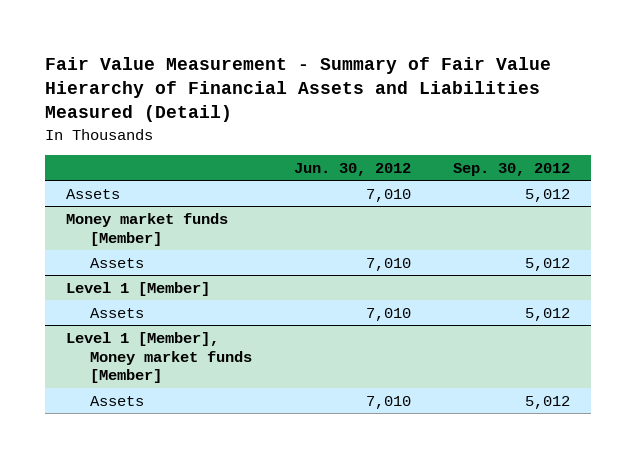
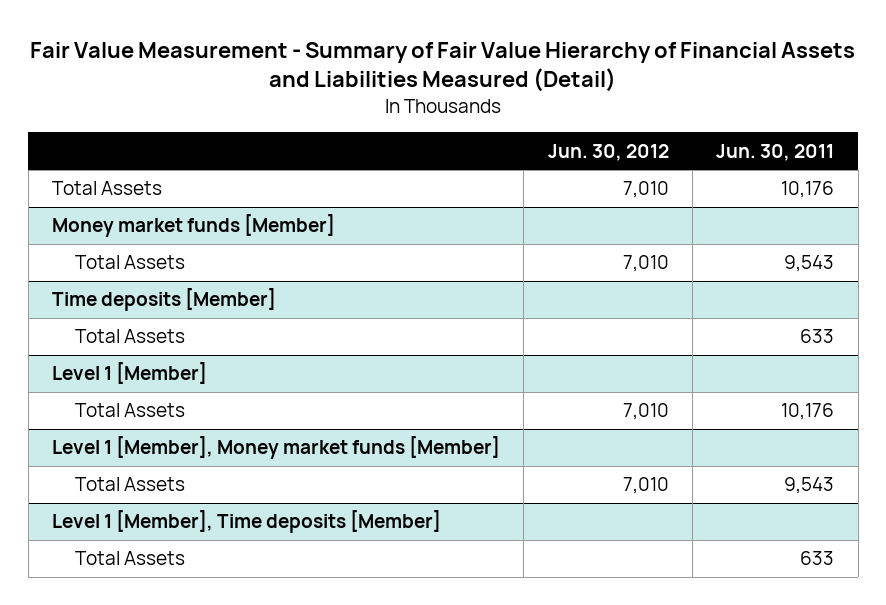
- | Jun. 30, 2012 | Sep. 30, 2012
+ | Jun. 30, 2012 | Jun. 30, 2011
- Assets | 7,010 | 5,012
+ Total Assets | 7,010 | 10,176
@ Money market funds [Member]
- Assets | 7,010 | 5,012
+ Total Assets | 7,010 | 9,543
+ Time deposits [Member]
+ Total Assets | | 633
@ Level 1 [Member]
- Assets | 7,010 | 5,012
+ Total Assets | 7,010 | 10,176
@ Level 1 [Member], Money market funds [Member]
- Assets | 7,010 | 5,012
+ Total Assets | 7,010 | 9,543
+ Level 1 [Member], Time deposits [Member]
+ Total Assets | | 633

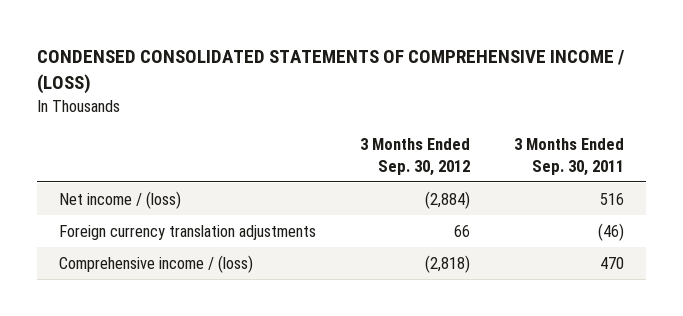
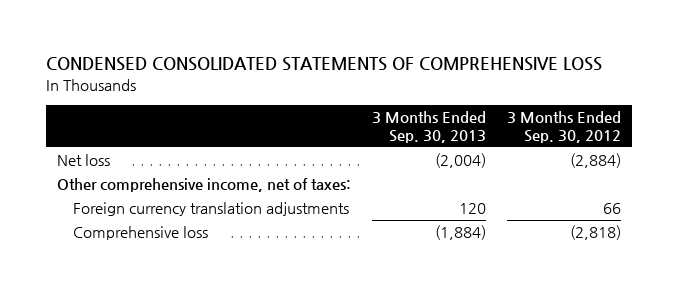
- CONDENSED CONSOLIDATED STATEMENTS OF COMPREHENSIVE INCOME / (LOSS)
+ CONDENSED CONSOLIDATED STATEMENTS OF COMPREHENSIVE LOSS
- | 3 Months Ended Sep. 30, 2012 | 3 Months Ended Sep. 30, 2011
+ | 3 Months Ended Sep. 30, 2013 | 3 Months Ended Sep. 30, 2012
- Net income / (loss) | (2,884) | 516
+ Net loss | (2,004) | (2,884)
+ Other comprehensive income, net of taxes:
- Comprehensive income / (loss) | (2,818) | 470
+ Comprehensive loss | (1,884) | (2,818)

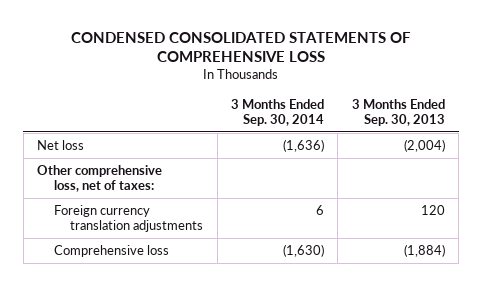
- | 3 Months Ended Sep. 30, 2013 | 3 Months Ended Sep. 30, 2012
+ | 3 Months Ended Sep. 30, 2014 | 3 Months Ended Sep. 30, 2013
- Other comprehensive income, net of taxes:
+ Other comprehensive loss, net of taxes:

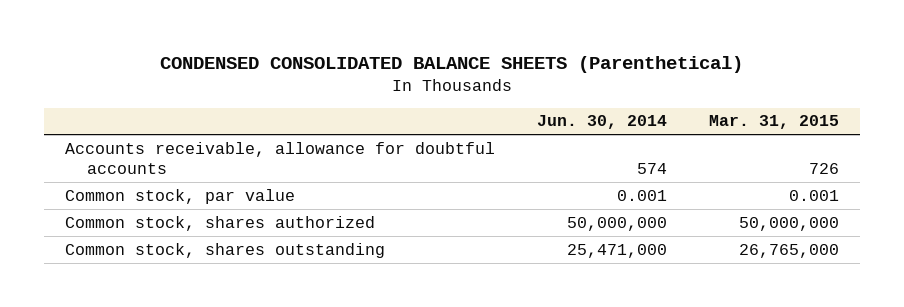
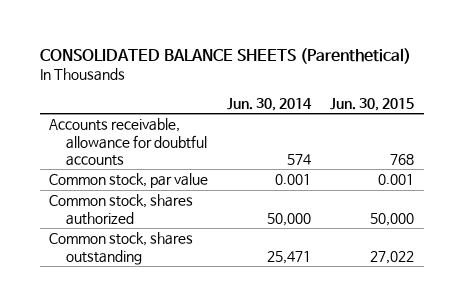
- CONDENSED CONSOLIDATED BALANCE SHEETS (Parenthetical)
+ CONSOLIDATED BALANCE SHEETS (Parenthetical)
- | Jun. 30, 2014 | Mar. 31, 2015
+ | Jun. 30, 2014 | Jun. 30, 2015
- Common stock, shares authorized | 50,000,000 | 50,000,000
- Common stock, shares outstanding | 25,471,000 | 26,765,000
+ Common stock, shares authorized | 50,000 | 50,000
+ Common stock, shares outstanding | 25,471 | 27,022

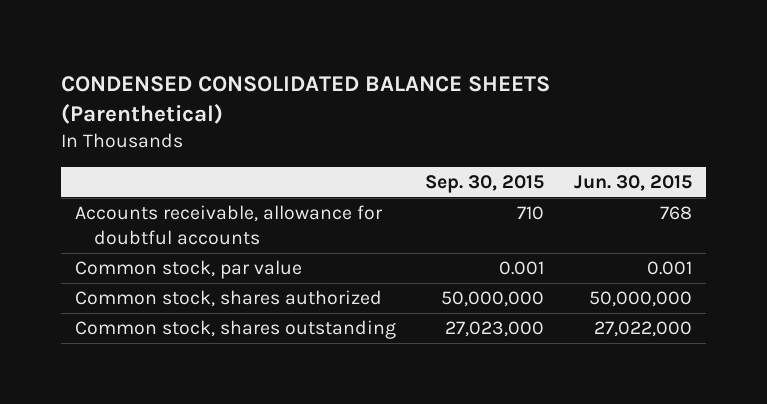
- CONSOLIDATED BALANCE SHEETS (Parenthetical)
+ CONDENSED CONSOLIDATED BALANCE SHEETS (Parenthetical)
- | Jun. 30, 2014 | Jun. 30, 2015
+ | Sep. 30, 2015 | Jun. 30, 2015
- Common stock, shares authorized | 50,000 | 50,000
- Common stock, shares outstanding | 25,471 | 27,022
+ Common stock, shares authorized | 50,000,000 | 50,000,000
+ Common stock, shares outstanding | 27,023,000 | 27,022,000

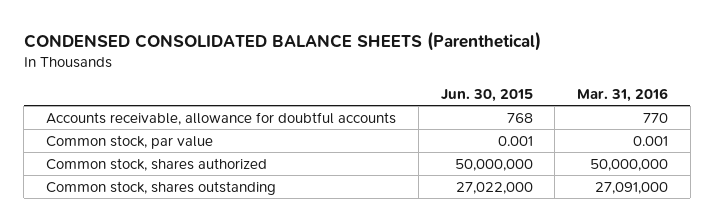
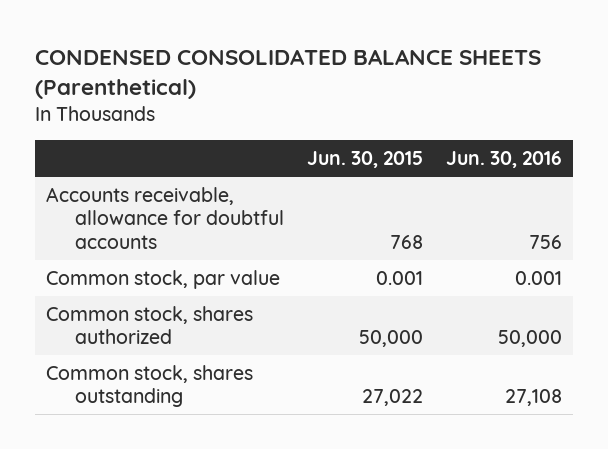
- | Jun. 30, 2015 | Mar. 31, 2016
+ | Jun. 30, 2015 | Jun. 30, 2016
- Common stock, shares authorized | 50,000,000 | 50,000,000
- Common stock, shares outstanding | 27,022,000 | 27,091,000
+ Common stock, shares authorized | 50,000 | 50,000
+ Common stock, shares outstanding | 27,022 | 27,108

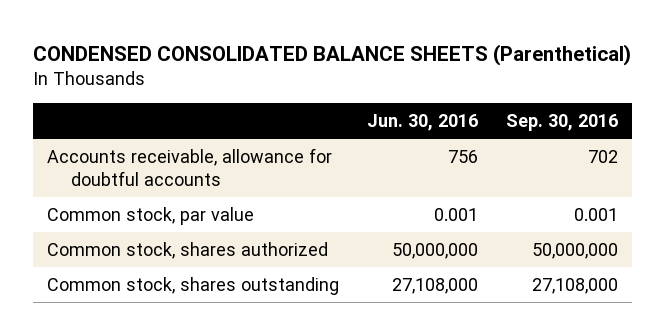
- | Jun. 30, 2015 | Jun. 30, 2016
+ | Jun. 30, 2016 | Sep. 30, 2016
- Common stock, shares authorized | 50,000 | 50,000
- Common stock, shares outstanding | 27,022 | 27,108
+ Common stock, shares authorized | 50,000,000 | 50,000,000
+ Common stock, shares outstanding | 27,108,000 | 27,108,000

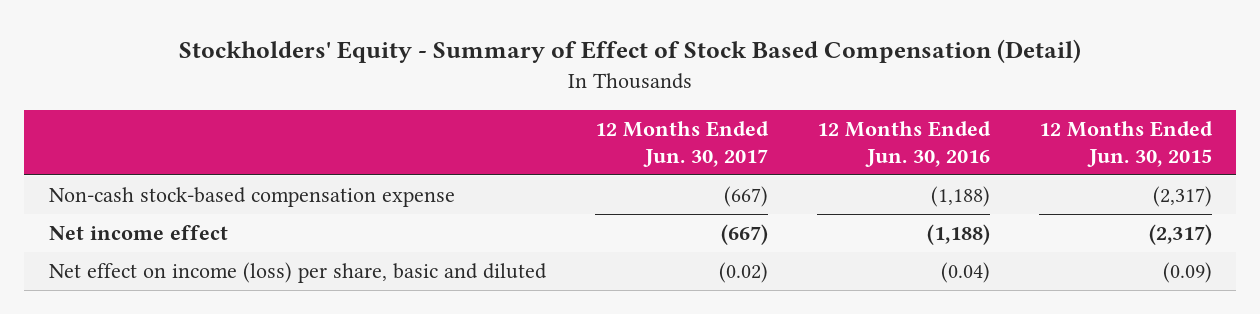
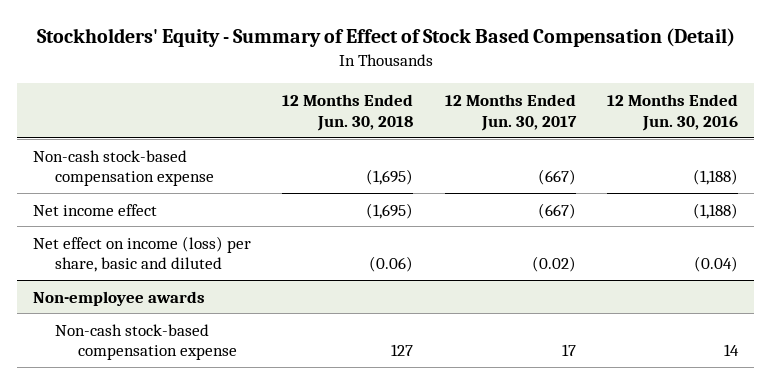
- | 12 Months Ended Jun. 30, 2017 | 12 Months Ended Jun. 30, 2016 | 12 Months Ended Jun. 30, 2015
+ | 12 Months Ended Jun. 30, 2018 | 12 Months Ended Jun. 30, 2017 | 12 Months Ended Jun. 30, 2016
+ Non-employee awards
+ Non-cash stock-based compensation expense | 127 | 17 | 14

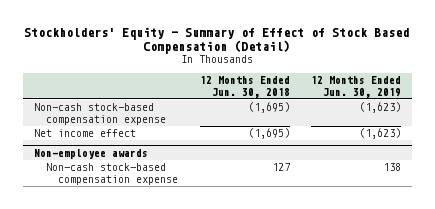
- | 12 Months Ended Jun. 30, 2018 | 12 Months Ended Jun. 30, 2017 | 12 Months Ended Jun. 30, 2016
+ | 12 Months Ended Jun. 30, 2018 | 12 Months Ended Jun. 30, 2019
- Net effect on income (loss) per share, basic and diluted | (0.06) | (0.02) | (0.04)

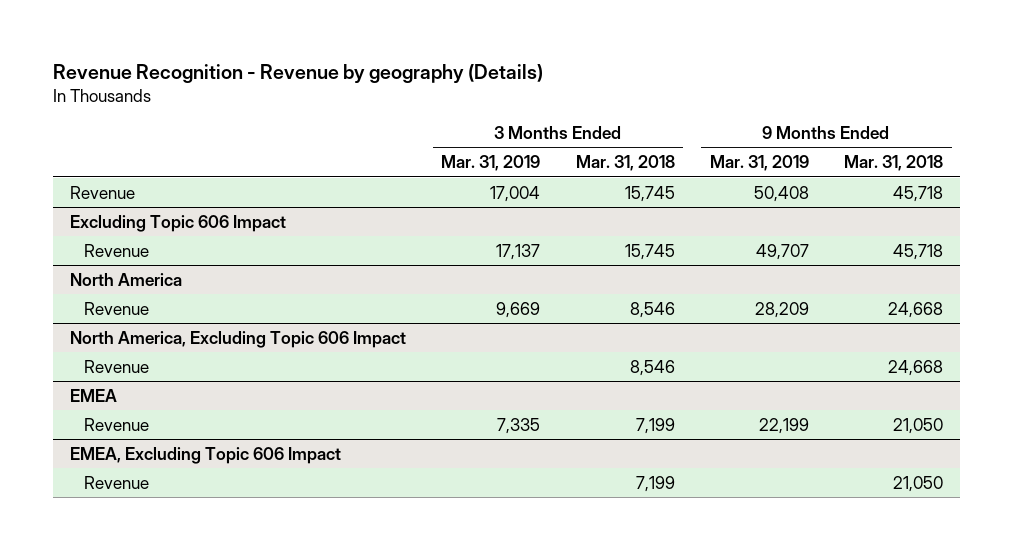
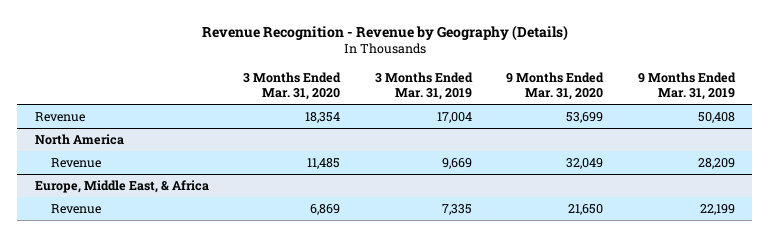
- Revenue Recognition - Revenue by geography (Details)
+ Revenue Recognition - Revenue by Geography (Details)
- | 3 Months Ended Mar. 31, 2019 | 3 Months Ended Mar. 31, 2018 | 9 Months Ended Mar. 31, 2019 | 9 Months Ended Mar. 31, 2018
+ | 3 Months Ended Mar. 31, 2020 | 3 Months Ended Mar. 31, 2019 | 9 Months Ended Mar. 31, 2020 | 9 Months Ended Mar. 31, 2019
- Excluding Topic 606 Impact
- Revenue | 17,137 | 15,745 | 49,707 | 45,718
- North America, Excluding Topic 606 Impact
- Revenue | | 8,546 | | 24,668
- EMEA
+ Europe, Middle East, & Africa
- EMEA, Excluding Topic 606 Impact
- Revenue | | 7,199 | | 21,050

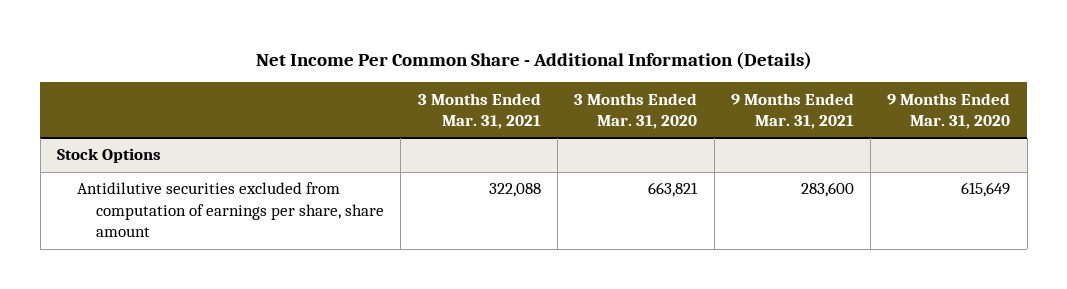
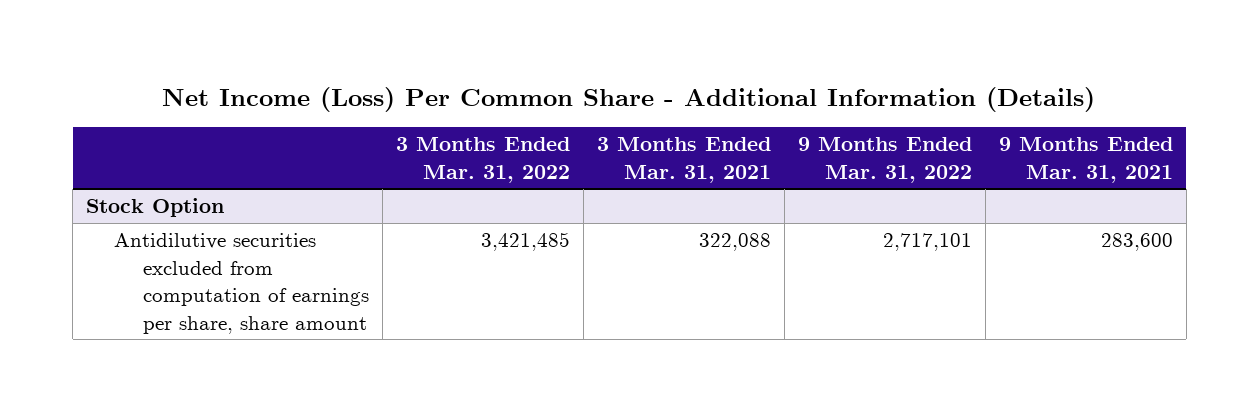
- Net Income Per Common Share - Additional Information (Details)
+ Net Income (Loss) Per Common Share - Additional Information (Details)
- | 3 Months Ended Mar. 31, 2021 | 3 Months Ended Mar. 31, 2020 | 9 Months Ended Mar. 31, 2021 | 9 Months Ended Mar. 31, 2020
+ | 3 Months Ended Mar. 31, 2022 | 3 Months Ended Mar. 31, 2021 | 9 Months Ended Mar. 31, 2022 | 9 Months Ended Mar. 31, 2021
- Stock Options
+ Stock Option

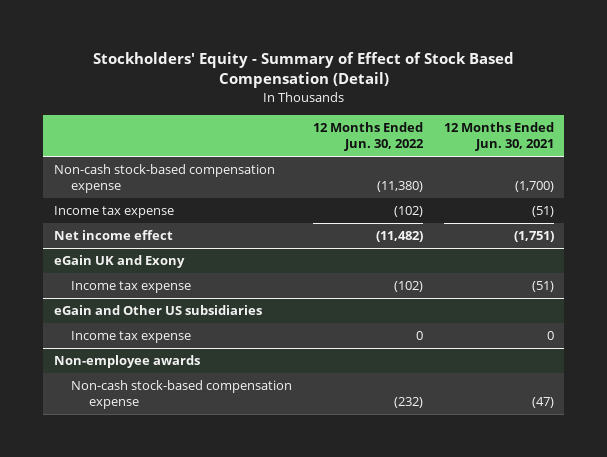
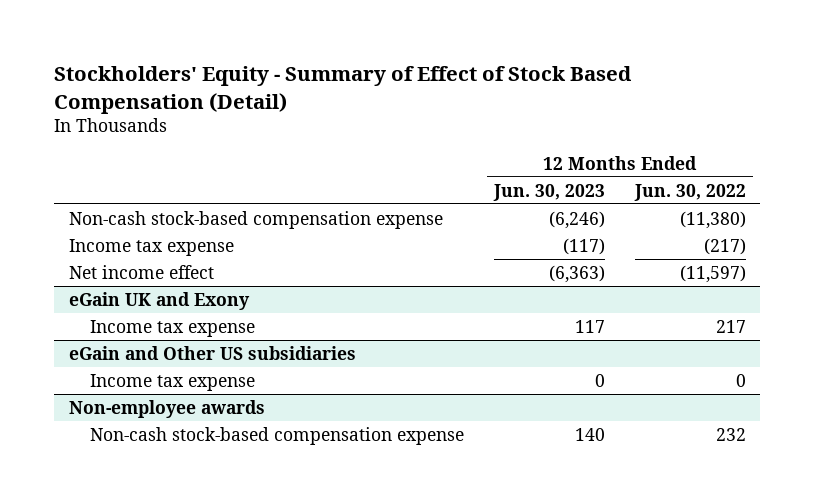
- | 12 Months Ended Jun. 30, 2022 | 12 Months Ended Jun. 30, 2021
+ | 12 Months Ended Jun. 30, 2023 | 12 Months Ended Jun. 30, 2022
- Income tax expense | (102) | (51)
- Net income effect | (11,482) | (1,751)
+ Income tax expense | (117) | (217)
+ Net income effect | (6,363) | (11,597)
@ eGain UK and Exony
- Income tax expense | (102) | (51)
+ Income tax expense | 117 | 217
@ Non-employee awards
- Non-cash stock-based compensation expense | (232) | (47)
+ Non-cash stock-based compensation expense | 140 | 232

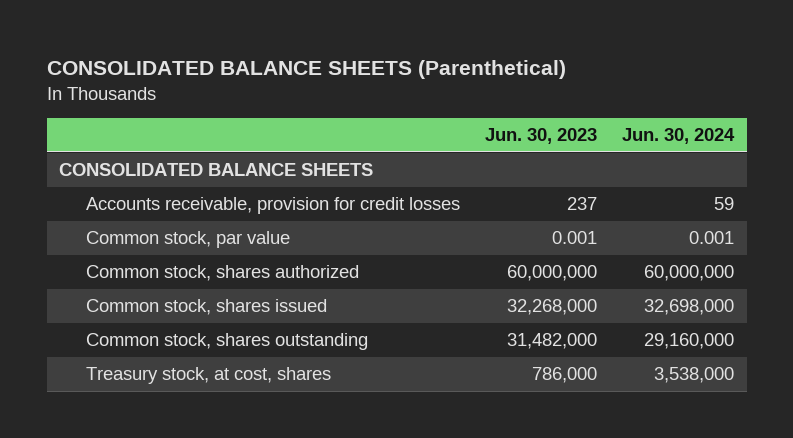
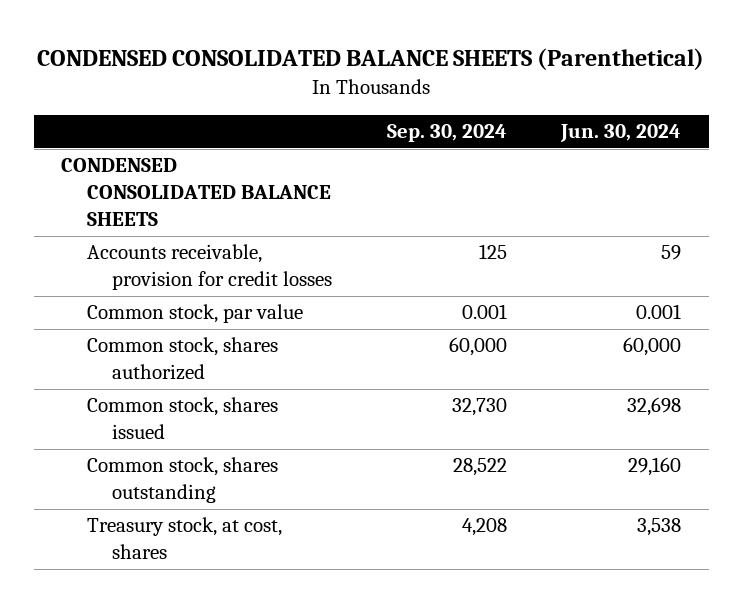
- CONSOLIDATED BALANCE SHEETS (Parenthetical)
+ CONDENSED CONSOLIDATED BALANCE SHEETS (Parenthetical)
- | Jun. 30, 2023 | Jun. 30, 2024
+ | Sep. 30, 2024 | Jun. 30, 2024
- CONSOLIDATED BALANCE SHEETS
+ CONDENSED CONSOLIDATED BALANCE SHEETS
- Common stock, shares authorized | 60,000,000 | 60,000,000
- Common stock, shares issued | 32,268,000 | 32,698,000
- Common stock, shares outstanding | 31,482,000 | 29,160,000
- Treasury stock, at cost, shares | 786,000 | 3,538,000
+ Common stock, shares authorized | 60,000 | 60,000
+ Common stock, shares issued | 32,730 | 32,698
+ Common stock, shares outstanding | 28,522 | 29,160
+ Treasury stock, at cost, shares | 4,208 | 3,538

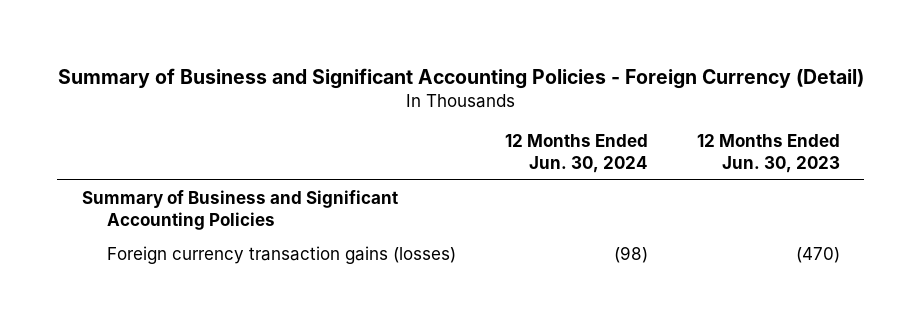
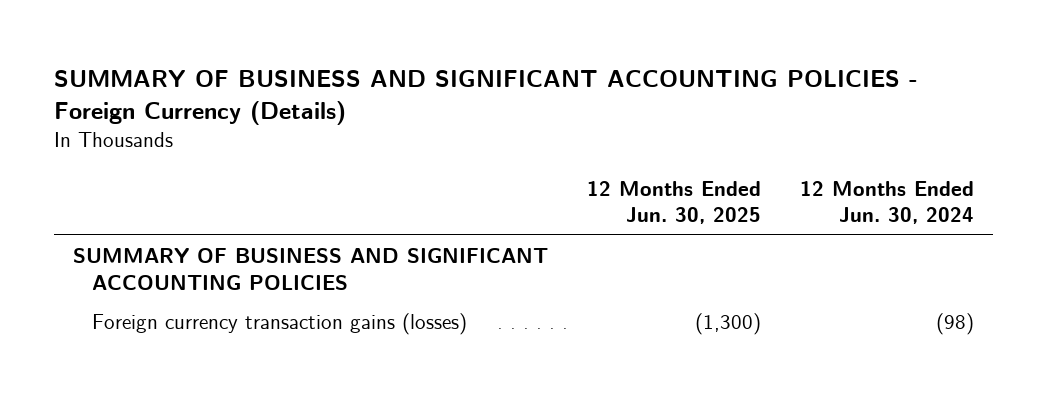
- Summary of Business and Significant Accounting Policies - Foreign Currency (Detail)
+ SUMMARY OF BUSINESS AND SIGNIFICANT ACCOUNTING POLICIES - Foreign Currency (Details)
- | 12 Months Ended Jun. 30, 2024 | 12 Months Ended Jun. 30, 2023
+ | 12 Months Ended Jun. 30, 2025 | 12 Months Ended Jun. 30, 2024
- Summary of Business and Significant Accounting Policies
+ SUMMARY OF BUSINESS AND SIGNIFICANT ACCOUNTING POLICIES

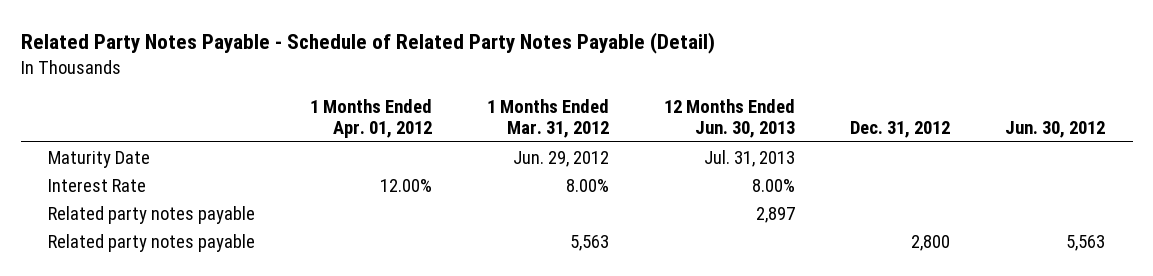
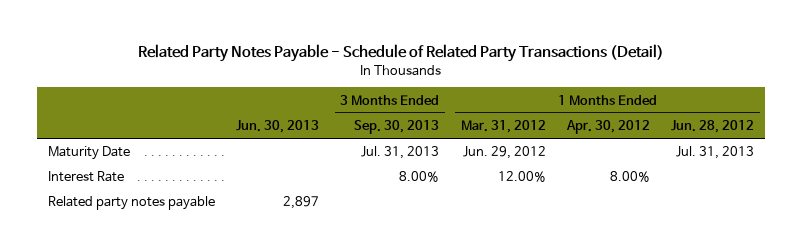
- Related Party Notes Payable - Schedule of Related Party Notes Payable (Detail)
+ Related Party Notes Payable - Schedule of Related Party Transactions (Detail)
- | 1 Months Ended Apr. 01, 2012 | 1 Months Ended Mar. 31, 2012 | 12 Months Ended Jun. 30, 2013 | Dec. 31, 2012 | Jun. 30, 2012
+ | Jun. 30, 2013 | 3 Months Ended Sep. 30, 2013 | 1 Months Ended Mar. 31, 2012 | 1 Months Ended Apr. 30, 2012 | 1 Months Ended Jun. 28, 2012
- Interest Rate | 12.00% | 8.00% | 8.00% | |
+ Interest Rate | | 8.00% | 12.00% | 8.00% |
- Related party notes payable | | 5,563 | | 2,800 | 5,563

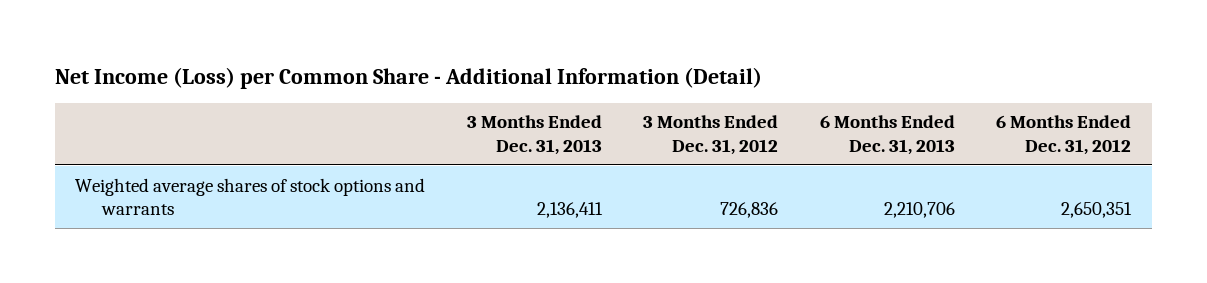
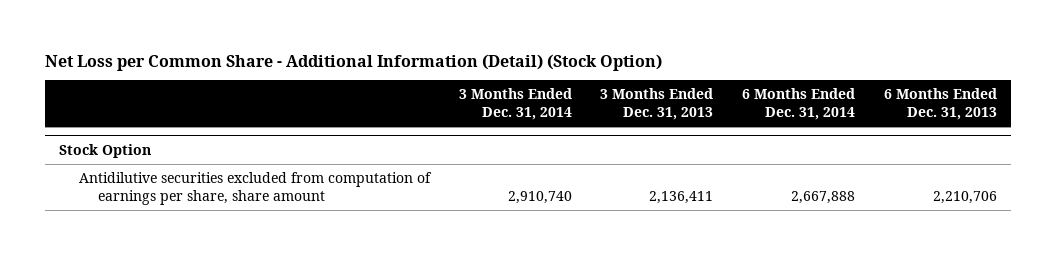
- Net Income (Loss) per Common Share - Additional Information (Detail)
+ Net Loss per Common Share - Additional Information (Detail) (Stock Option)
- | 3 Months Ended Dec. 31, 2013 | 3 Months Ended Dec. 31, 2012 | 6 Months Ended Dec. 31, 2013 | 6 Months Ended Dec. 31, 2012
+ | 3 Months Ended Dec. 31, 2014 | 3 Months Ended Dec. 31, 2013 | 6 Months Ended Dec. 31, 2014 | 6 Months Ended Dec. 31, 2013
- Weighted average shares of stock options and warrants | 2,136,411 | 726,836 | 2,210,706 | 2,650,351
+ Stock Option
+ Antidilutive securities excluded from computation of earnings per share, share amount | 2,910,740 | 2,136,411 | 2,667,888 | 2,210,706

